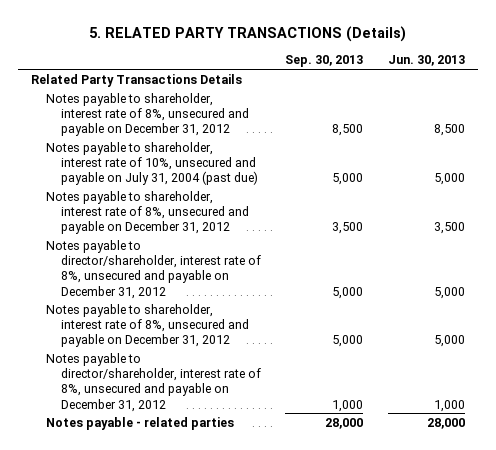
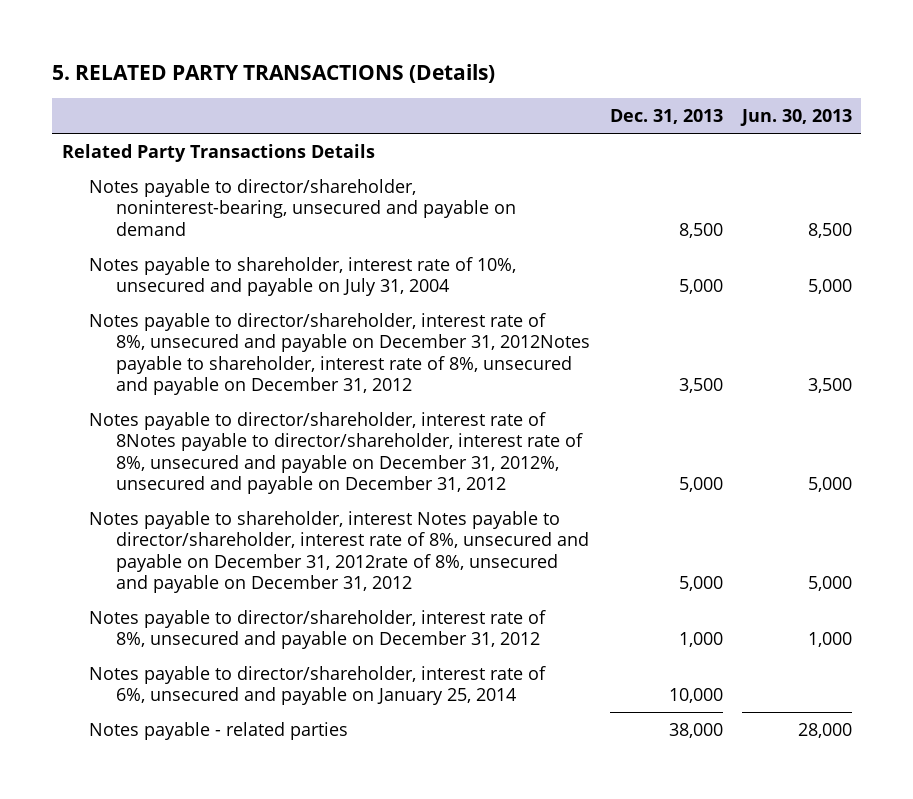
- | Sep. 30, 2013 | Jun. 30, 2013
+ | Dec. 31, 2013 | Jun. 30, 2013
- Notes payable to shareholder, interest rate of 8%, unsecured and payable on December 31, 2012 | 8,500 | 8,500
- Notes payable to shareholder, interest rate of 10%, unsecured and payable on July 31, 2004 (past due) | 5,000 | 5,000
- Notes payable to shareholder, interest rate of 8%, unsecured and payable on December 31, 2012 | 3,500 | 3,500
- Notes payable to director/shareholder, interest rate of 8%, unsecured and payable on December 31, 2012 | 5,000 | 5,000
- Notes payable to shareholder, interest rate of 8%, unsecured and payable on December 31, 2012 | 5,000 | 5,000
+ Notes payable to director/shareholder, noninterest-bearing, unsecured and payable on demand | 8,500 | 8,500
+ Notes payable to shareholder, interest rate of 10%, unsecured and payable on July 31, 2004 | 5,000 | 5,000
+ Notes payable to director/shareholder, interest rate of 8%, unsecured and payable on December 31, 2012Notes payable to shareholder, interest rate of 8%, unsecured and payable on December 31, 2012 | 3,500 | 3,500
+ Notes payable to director/shareholder, interest rate of 8Notes payable to director/shareholder, interest rate of 8%, unsecured and payable on December 31, 2012%, unsecured and payable on December 31, 2012 | 5,000 | 5,000
+ Notes payable to shareholder, interest Notes payable to director/shareholder, interest rate of 8%, unsecured and payable on December 31, 2012rate of 8%, unsecured and payable on December 31, 2012 | 5,000 | 5,000
+ Notes payable to director/shareholder, interest rate of 6%, unsecured and payable on January 25, 2014 | 10,000 |

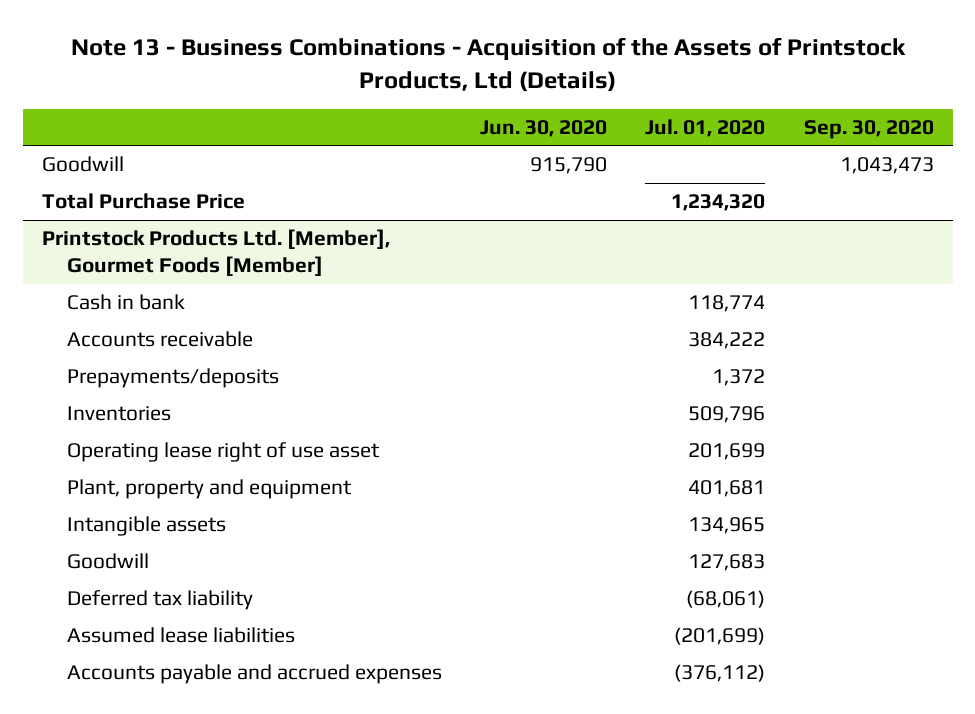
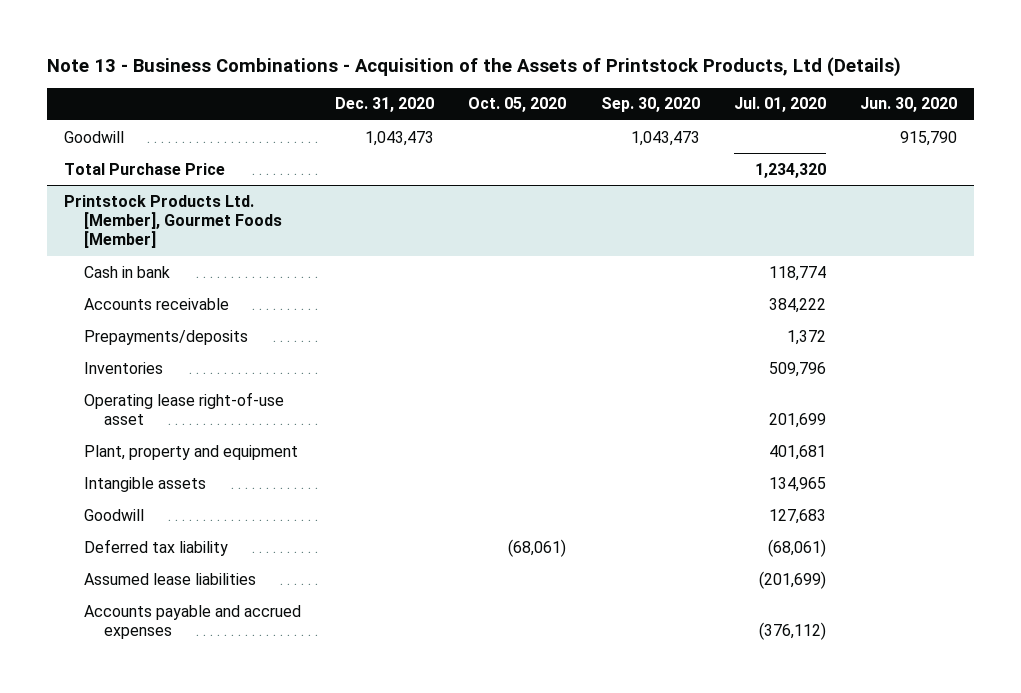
- | Jun. 30, 2020 | Jul. 01, 2020 | Sep. 30, 2020
+ | Dec. 31, 2020 | Oct. 05, 2020 | Sep. 30, 2020 | Jul. 01, 2020 | Jun. 30, 2020
@ Printstock Products Ltd. [Member], Gourmet Foods [Member]
- Operating lease right of use asset | | 201,699 |
+ Operating lease right-of-use asset | | | | 201,699 |

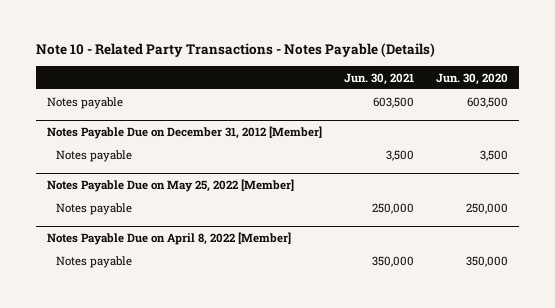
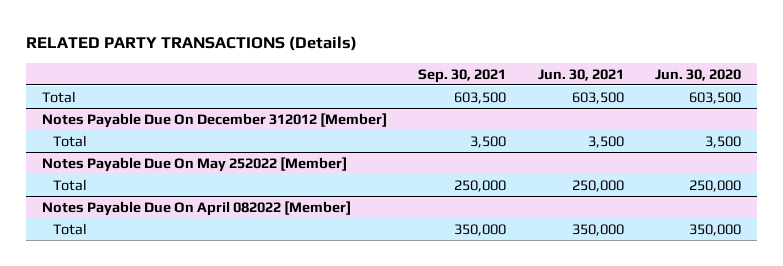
- Note 10 - Related Party Transactions - Notes Payable (Details)
+ RELATED PARTY TRANSACTIONS (Details)
- | Jun. 30, 2021 | Jun. 30, 2020
+ | Sep. 30, 2021 | Jun. 30, 2021 | Jun. 30, 2020
- Notes payable | 603,500 | 603,500
- Notes Payable Due on December 31, 2012 [Member]
- Notes payable | 3,500 | 3,500
- Notes Payable Due on May 25, 2022 [Member]
- Notes payable | 250,000 | 250,000
- Notes Payable Due on April 8, 2022 [Member]
- Notes payable | 350,000 | 350,000
+ Total | 603,500 | 603,500 | 603,500
+ Notes Payable Due On December 312012 [Member]
+ Total | 3,500 | 3,500 | 3,500
+ Notes Payable Due On May 252022 [Member]
+ Total | 250,000 | 250,000 | 250,000
+ Notes Payable Due On April 082022 [Member]
+ Total | 350,000 | 350,000 | 350,000

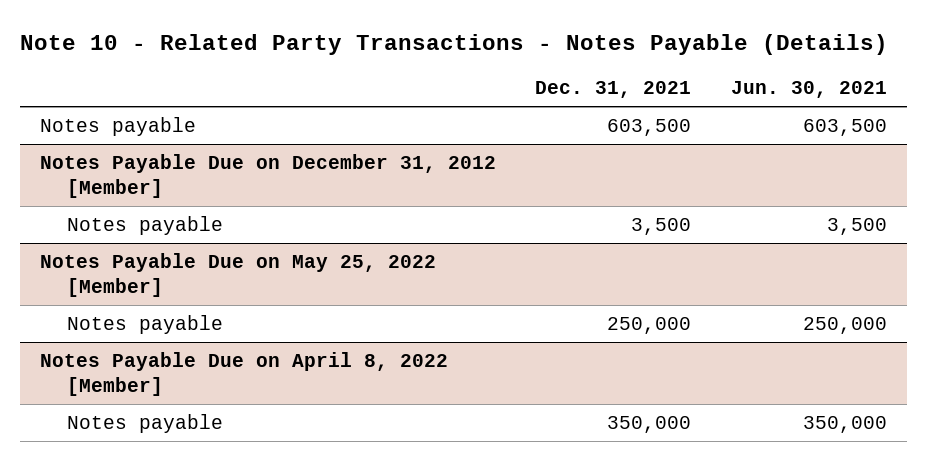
- RELATED PARTY TRANSACTIONS (Details)
+ Note 10 - Related Party Transactions - Notes Payable (Details)
- | Sep. 30, 2021 | Jun. 30, 2021 | Jun. 30, 2020
+ | Dec. 31, 2021 | Jun. 30, 2021
- Total | 603,500 | 603,500 | 603,500
- Notes Payable Due On December 312012 [Member]
- Total | 3,500 | 3,500 | 3,500
- Notes Payable Due On May 252022 [Member]
- Total | 250,000 | 250,000 | 250,000
- Notes Payable Due On April 082022 [Member]
- Total | 350,000 | 350,000 | 350,000
+ Notes payable | 603,500 | 603,500
+ Notes Payable Due on December 31, 2012 [Member]
+ Notes payable | 3,500 | 3,500
+ Notes Payable Due on May 25, 2022 [Member]
+ Notes payable | 250,000 | 250,000
+ Notes Payable Due on April 8, 2022 [Member]
+ Notes payable | 350,000 | 350,000

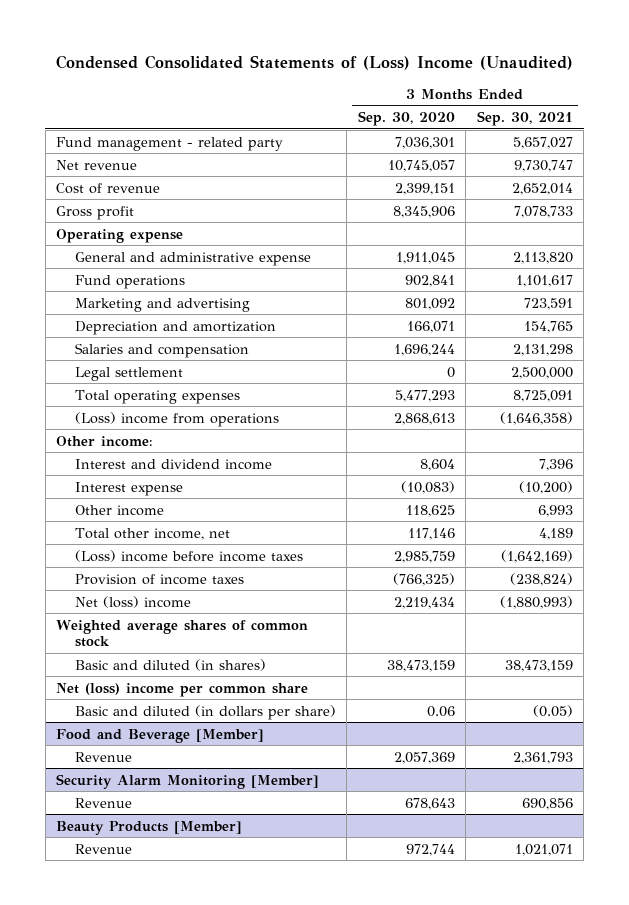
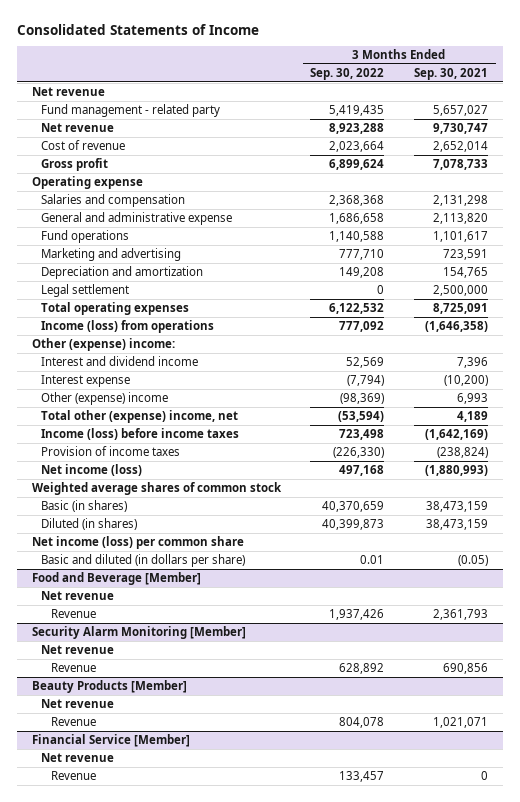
- Condensed Consolidated Statements of (Loss) Income (Unaudited)
+ Consolidated Statements of Income
- | 3 Months Ended Sep. 30, 2020 | 3 Months Ended Sep. 30, 2021
+ | 3 Months Ended Sep. 30, 2022 | 3 Months Ended Sep. 30, 2021
+ Net revenue
moved up: Salaries and compensation | 2,368,368 | 2,131,298
- (Loss) income from operations | 2,868,613 | (1,646,358)
- Other income:
+ Income (loss) from operations | 777,092 | (1,646,358)
+ Other (expense) income:
- Other income | 118,625 | 6,993
- Total other income, net | 117,146 | 4,189
- (Loss) income before income taxes | 2,985,759 | (1,642,169)
+ Other (expense) income | (98,369) | 6,993
+ Total other (expense) income, net | (53,594) | 4,189
+ Income (loss) before income taxes | 723,498 | (1,642,169)
- Net (loss) income | 2,219,434 | (1,880,993)
+ Net income (loss) | 497,168 | (1,880,993)
- Basic and diluted (in shares) | 38,473,159 | 38,473,159
- Net (loss) income per common share
+ Basic (in shares) | 40,370,659 | 38,473,159
+ Diluted (in shares) | 40,399,873 | 38,473,159
+ Net income (loss) per common share
@ Food and Beverage [Member]
+ Net revenue
@ Security Alarm Monitoring [Member]
+ Net revenue
@ Beauty Products [Member]
+ Net revenue
+ Financial Service [Member]
+ Net revenue
+ Revenue | 133,457 | 0

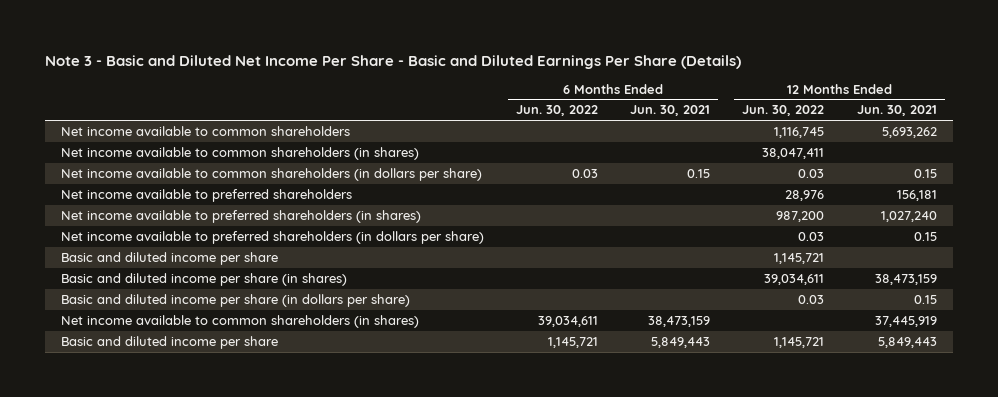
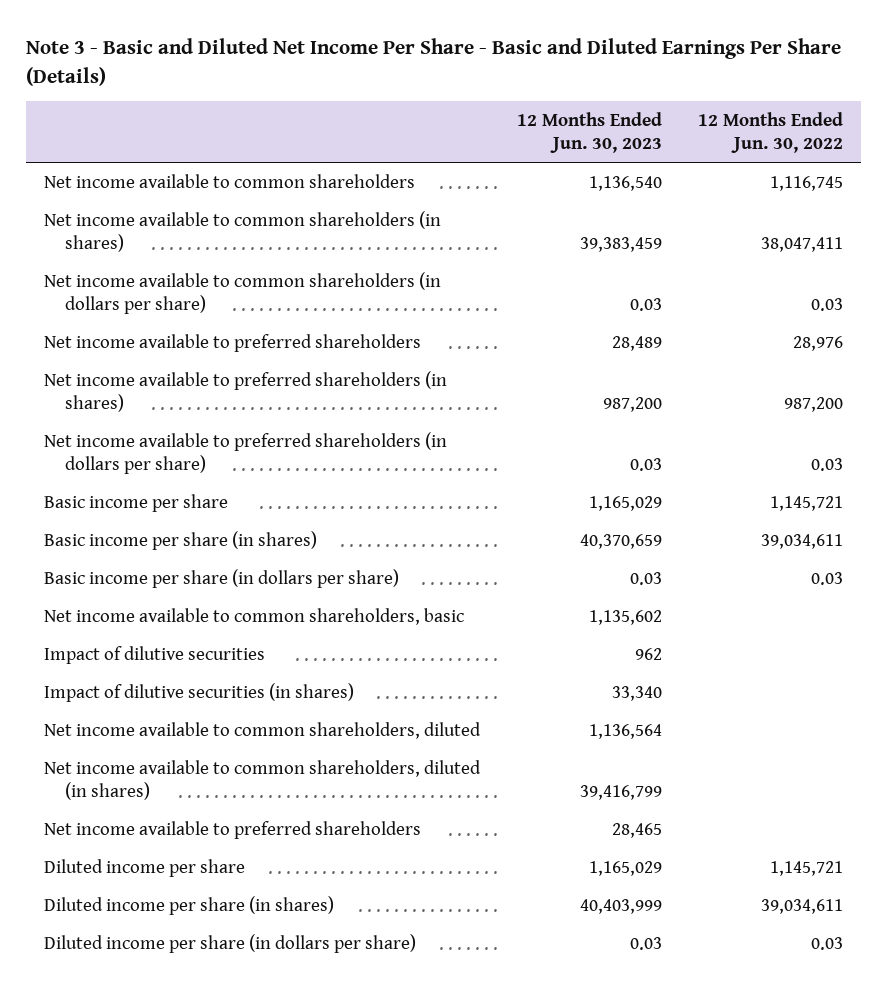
- | 6 Months Ended Jun. 30, 2022 | 6 Months Ended Jun. 30, 2021 | 12 Months Ended Jun. 30, 2022 | 12 Months Ended Jun. 30, 2021
+ | 12 Months Ended Jun. 30, 2023 | 12 Months Ended Jun. 30, 2022
- Basic and diluted income per share | | | 1,145,721 |
- Basic and diluted income per share (in shares) | | | 39,034,611 | 38,473,159
- Basic and diluted income per share (in dollars per share) | | | 0.03 | 0.15
- Net income available to common shareholders (in shares) | 39,034,611 | 38,473,159 | | 37,445,919
- Basic and diluted income per share | 1,145,721 | 5,849,443 | 1,145,721 | 5,849,443
+ Basic income per share | 1,165,029 | 1,145,721
+ Basic income per share (in shares) | 40,370,659 | 39,034,611
+ Basic income per share (in dollars per share) | 0.03 | 0.03
+ Net income available to common shareholders, basic | 1,135,602 |
+ Impact of dilutive securities | 962 |
+ Impact of dilutive securities (in shares) | 33,340 |
+ Net income available to common shareholders, diluted | 1,136,564 |
+ Net income available to common shareholders, diluted (in shares) | 39,416,799 |
+ Net income available to preferred shareholders | 28,465 |
+ Diluted income per share | 1,165,029 | 1,145,721
+ Diluted income per share (in shares) | 40,403,999 | 39,034,611
+ Diluted income per share (in dollars per share) | 0.03 | 0.03

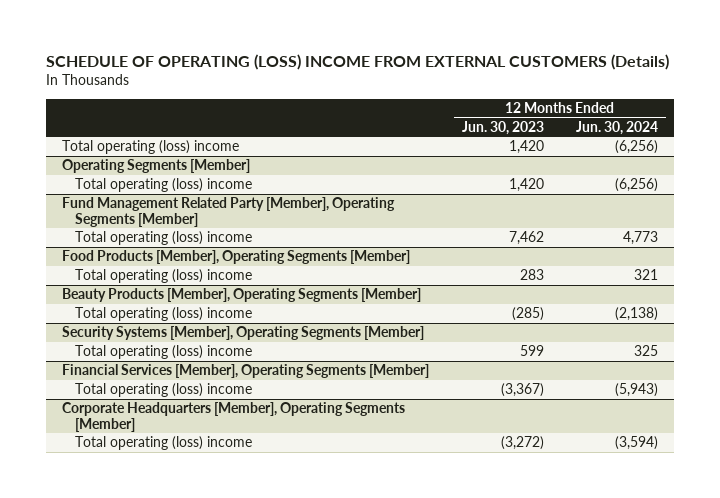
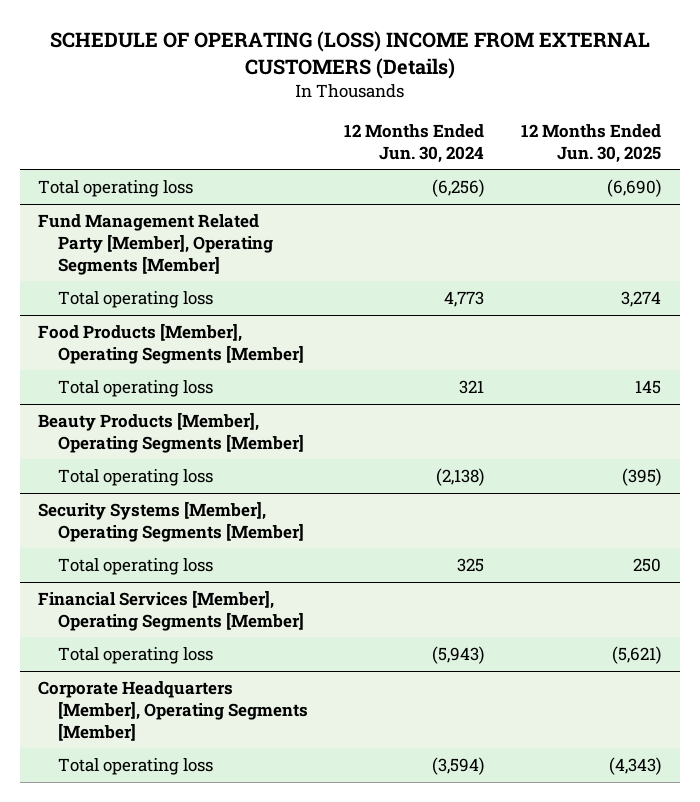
- | 12 Months Ended Jun. 30, 2023 | 12 Months Ended Jun. 30, 2024
+ | 12 Months Ended Jun. 30, 2024 | 12 Months Ended Jun. 30, 2025
- Total operating (loss) income | 1,420 | (6,256)
- Operating Segments [Member]
- Total operating (loss) income | 1,420 | (6,256)
+ Total operating loss | (6,256) | (6,690)
@ Fund Management Related Party [Member], Operating Segments [Member]
- Total operating (loss) income | 7,462 | 4,773
+ Total operating loss | 4,773 | 3,274
@ Food Products [Member], Operating Segments [Member]
- Total operating (loss) income | 283 | 321
+ Total operating loss | 321 | 145
@ Beauty Products [Member], Operating Segments [Member]
- Total operating (loss) income | (285) | (2,138)
+ Total operating loss | (2,138) | (395)
@ Security Systems [Member], Operating Segments [Member]
- Total operating (loss) income | 599 | 325
+ Total operating loss | 325 | 250
@ Financial Services [Member], Operating Segments [Member]
- Total operating (loss) income | (3,367) | (5,943)
+ Total operating loss | (5,943) | (5,621)
@ Corporate Headquarters [Member], Operating Segments [Member]
- Total operating (loss) income | (3,272) | (3,594)
+ Total operating loss | (3,594) | (4,343)

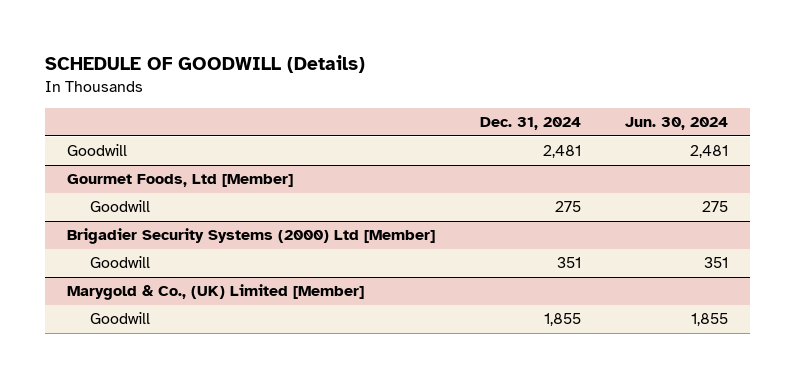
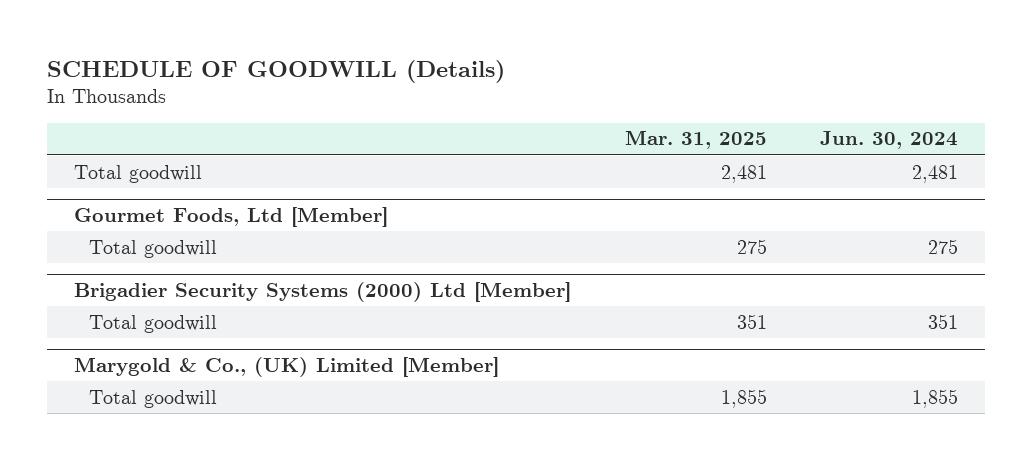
- | Dec. 31, 2024 | Jun. 30, 2024
+ | Mar. 31, 2025 | Jun. 30, 2024
- Goodwill | 2,481 | 2,481
+ Total goodwill | 2,481 | 2,481
@ Gourmet Foods, Ltd [Member]
- Goodwill | 275 | 275
+ Total goodwill | 275 | 275
@ Brigadier Security Systems (2000) Ltd [Member]
- Goodwill | 351 | 351
+ Total goodwill | 351 | 351
@ Marygold & Co., (UK) Limited [Member]
- Goodwill | 1,855 | 1,855
+ Total goodwill | 1,855 | 1,855

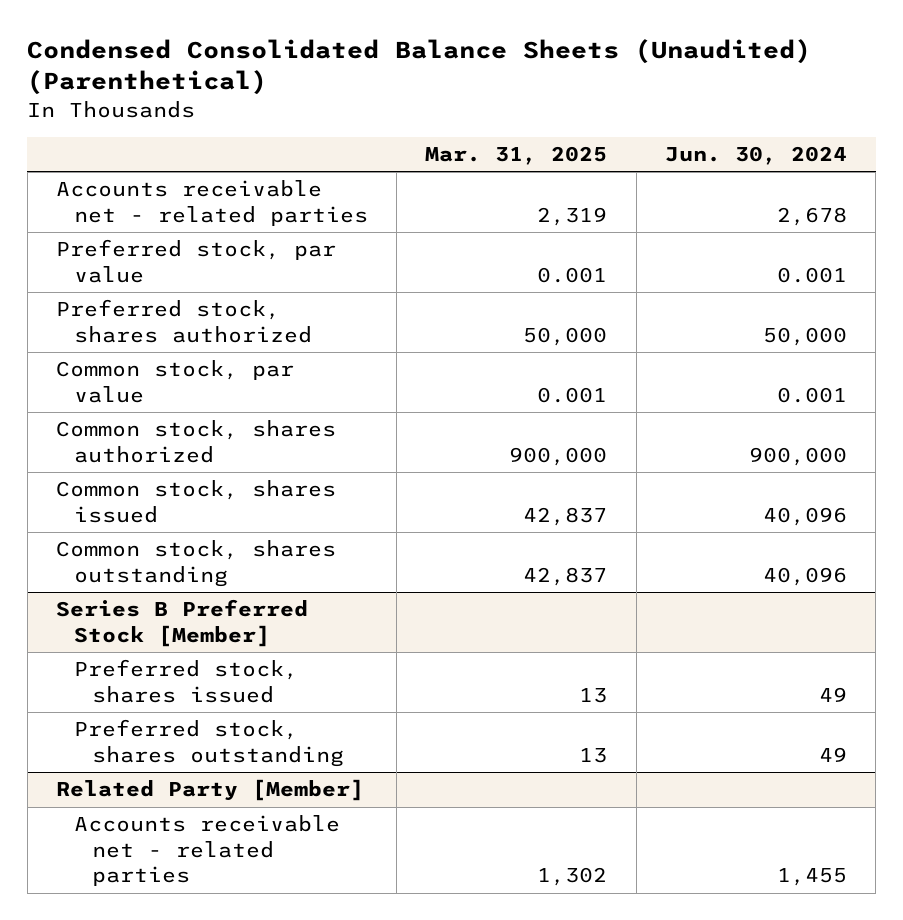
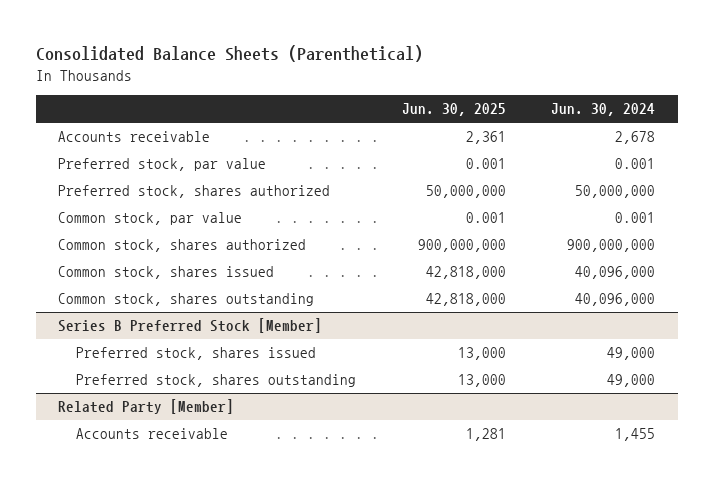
- Condensed Consolidated Balance Sheets (Unaudited) (Parenthetical)
+ Consolidated Balance Sheets (Parenthetical)
- | Mar. 31, 2025 | Jun. 30, 2024
+ | Jun. 30, 2025 | Jun. 30, 2024
- Accounts receivable net - related parties | 2,319 | 2,678
+ Accounts receivable | 2,361 | 2,678
- Preferred stock, shares authorized | 50,000 | 50,000
+ Preferred stock, shares authorized | 50,000,000 | 50,000,000
- Common stock, shares authorized | 900,000 | 900,000
- Common stock, shares issued | 42,837 | 40,096
- Common stock, shares outstanding | 42,837 | 40,096
+ Common stock, shares authorized | 900,000,000 | 900,000,000
+ Common stock, shares issued | 42,818,000 | 40,096,000
+ Common stock, shares outstanding | 42,818,000 | 40,096,000
@ Series B Preferred Stock [Member]
- Preferred stock, shares issued | 13 | 49
- Preferred stock, shares outstanding | 13 | 49
+ Preferred stock, shares issued | 13,000 | 49,000
+ Preferred stock, shares outstanding | 13,000 | 49,000
@ Related Party [Member]
- Accounts receivable net - related parties | 1,302 | 1,455
+ Accounts receivable | 1,281 | 1,455

